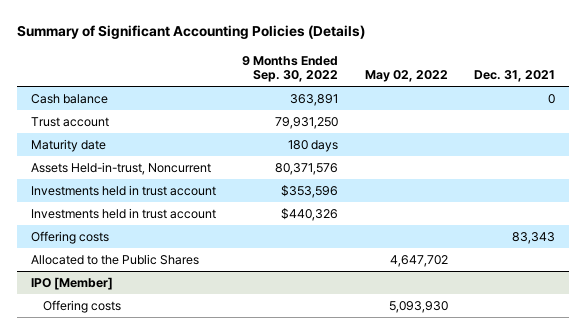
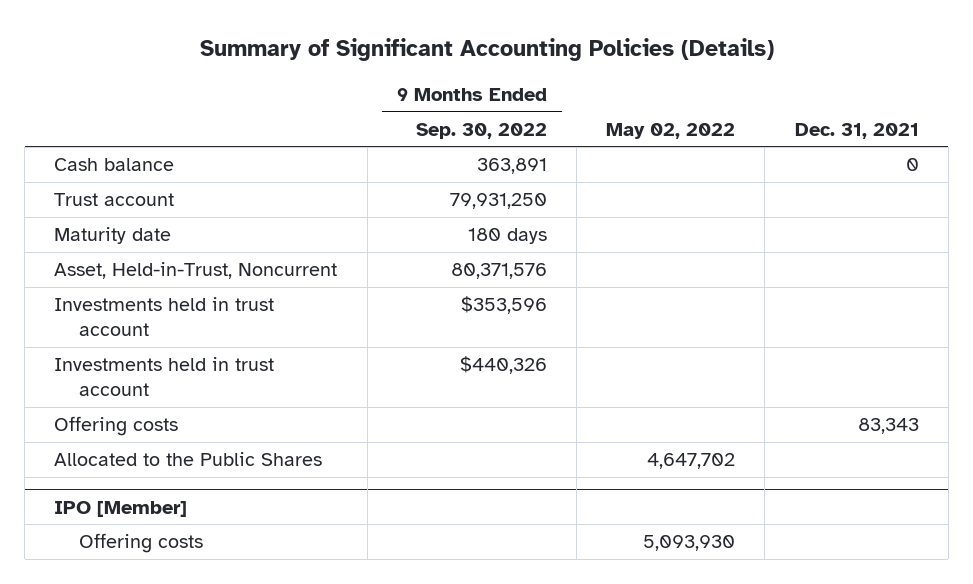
- Assets Held-in-trust, Noncurrent | 80,371,576 | |
+ Asset, Held-in-Trust, Noncurrent | 80,371,576 | |

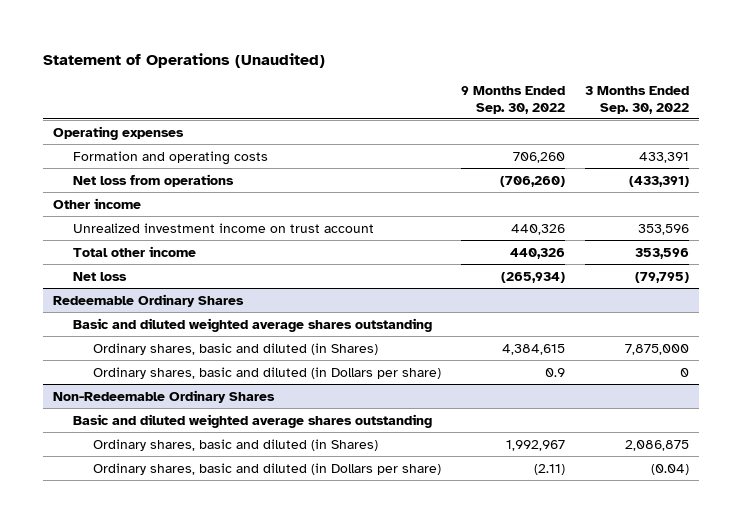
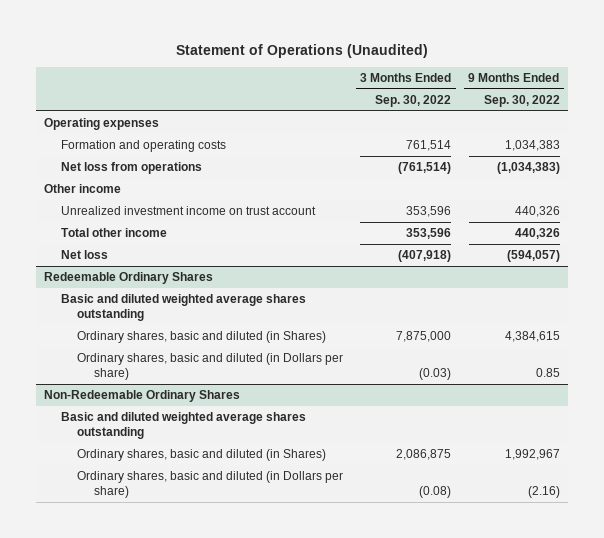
- | 9 Months Ended Sep. 30, 2022 | 3 Months Ended Sep. 30, 2022
+ | 3 Months Ended Sep. 30, 2022 | 9 Months Ended Sep. 30, 2022
- Formation and operating costs | 706,260 | 433,391
- Net loss from operations | (706,260) | (433,391)
+ Formation and operating costs | 761,514 | 1,034,383
+ Net loss from operations | (761,514) | (1,034,383)
- Net loss | (265,934) | (79,795)
+ Net loss | (407,918) | (594,057)
@ Redeemable Ordinary Shares
- Ordinary shares, basic and diluted (in Dollars per share) | 0.9 | 0
+ Ordinary shares, basic and diluted (in Dollars per share) | (0.03) | 0.85
@ Non-Redeemable Ordinary Shares
- Ordinary shares, basic and diluted (in Dollars per share) | (2.11) | (0.04)
+ Ordinary shares, basic and diluted (in Dollars per share) | (0.08) | (2.16)

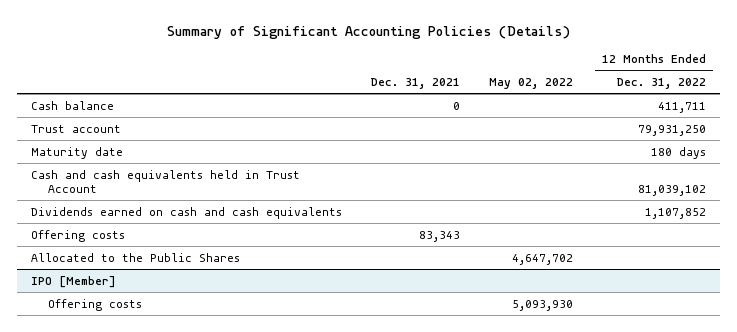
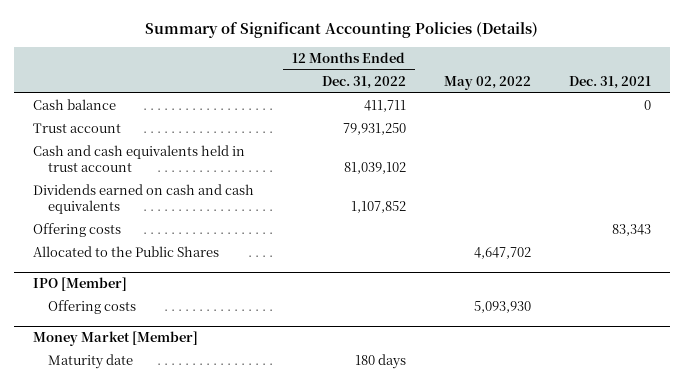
- | Dec. 31, 2021 | May 02, 2022 | 12 Months Ended Dec. 31, 2022
+ | 12 Months Ended Dec. 31, 2022 | May 02, 2022 | Dec. 31, 2021
- Maturity date | | | 180 days
- Cash and cash equivalents held in Trust Account | | | 81,039,102
+ Cash and cash equivalents held in trust account | 81,039,102 | |
+ Money Market [Member]
+ Maturity date | 180 days | |

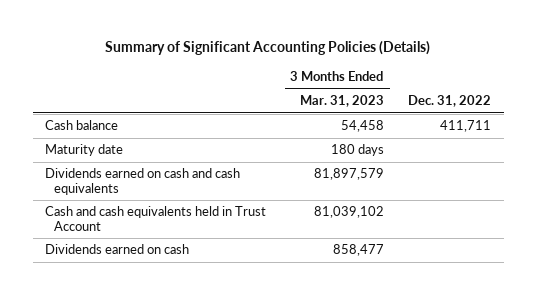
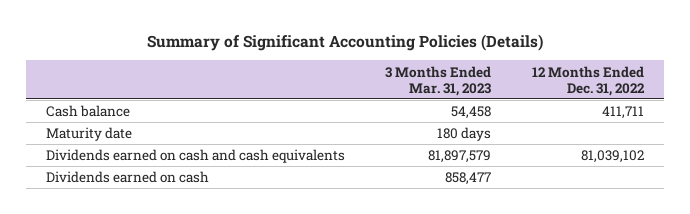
- | 3 Months Ended Mar. 31, 2023 | Dec. 31, 2022
+ | 3 Months Ended Mar. 31, 2023 | 12 Months Ended Dec. 31, 2022
- Cash and cash equivalents held in Trust Account | 81,039,102 |

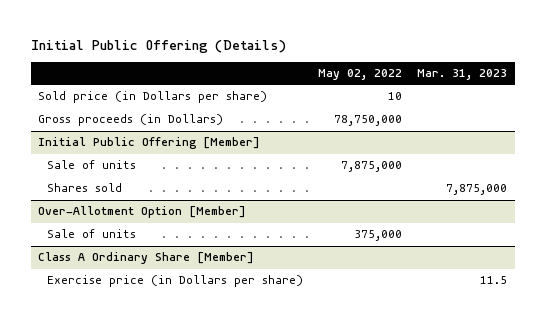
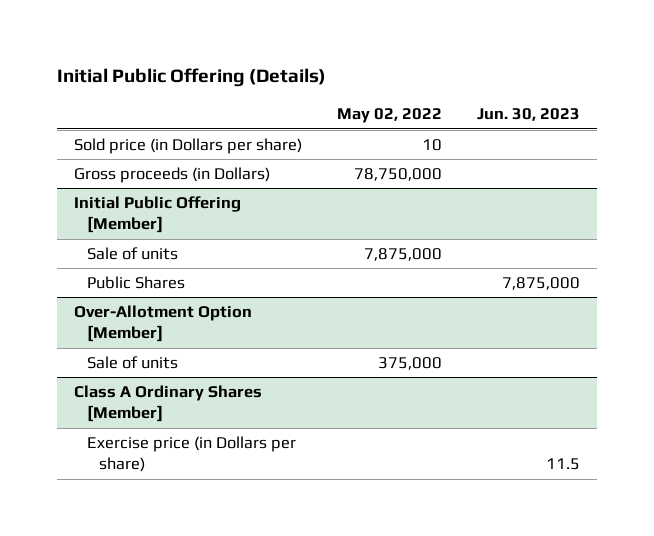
- | May 02, 2022 | Mar. 31, 2023
+ | May 02, 2022 | Jun. 30, 2023
@ Initial Public Offering [Member]
- Shares sold | | 7,875,000
+ Public Shares | | 7,875,000
- Class A Ordinary Share [Member]
+ Class A Ordinary Shares [Member]

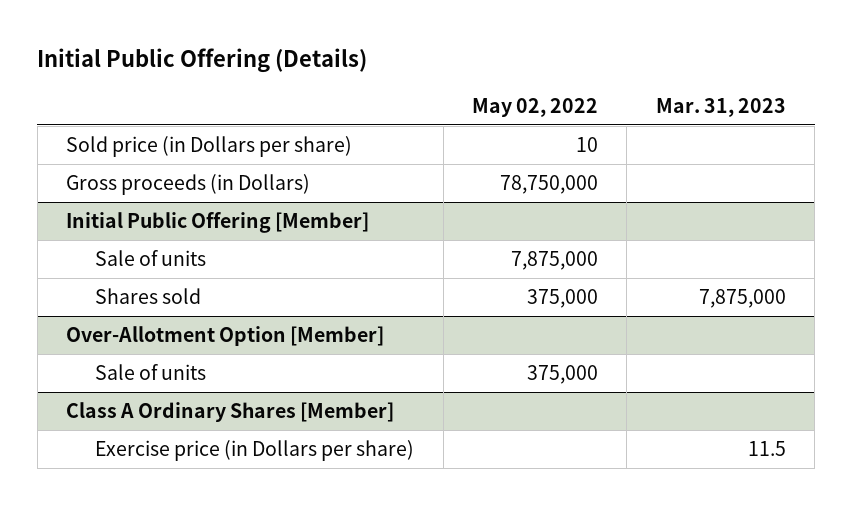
- | May 02, 2022 | Jun. 30, 2023
+ | May 02, 2022 | Mar. 31, 2023
@ Initial Public Offering [Member]
- Public Shares | | 7,875,000
+ Shares sold | 375,000 | 7,875,000

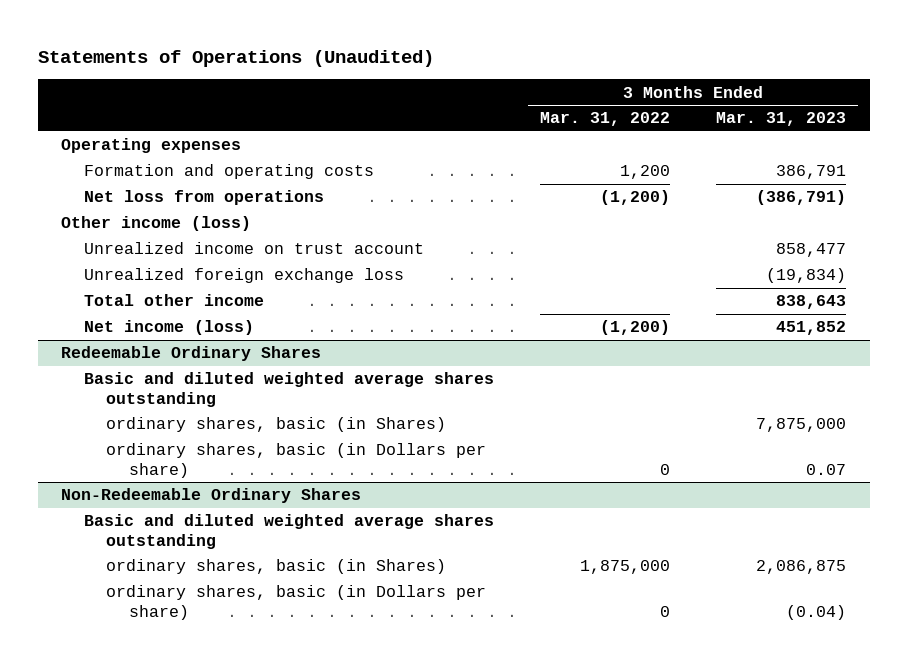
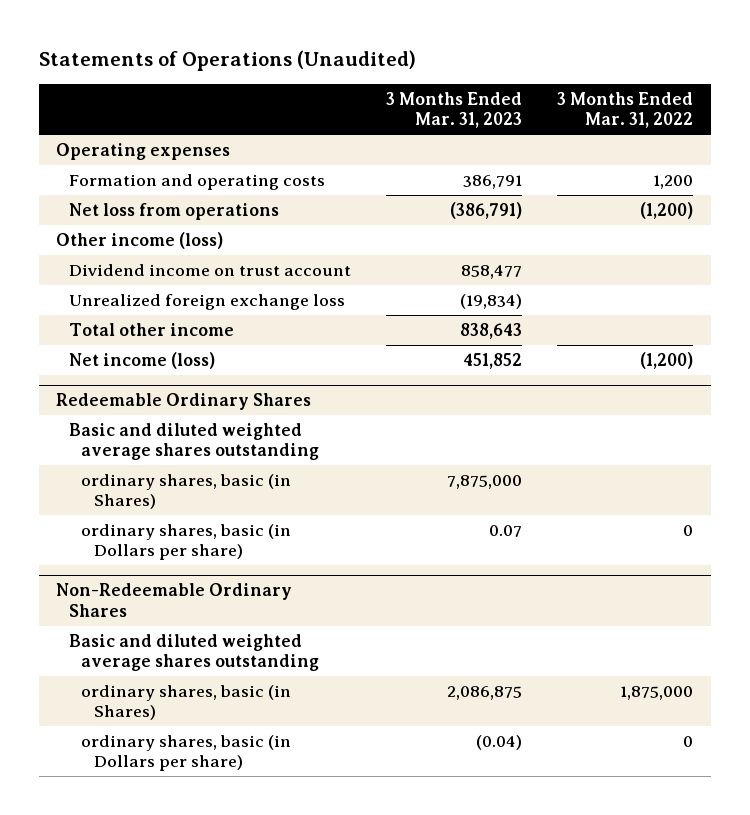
- | 3 Months Ended Mar. 31, 2022 | 3 Months Ended Mar. 31, 2023
+ | 3 Months Ended Mar. 31, 2023 | 3 Months Ended Mar. 31, 2022
- Unrealized income on trust account | | 858,477
+ Dividend income on trust account | 858,477 |

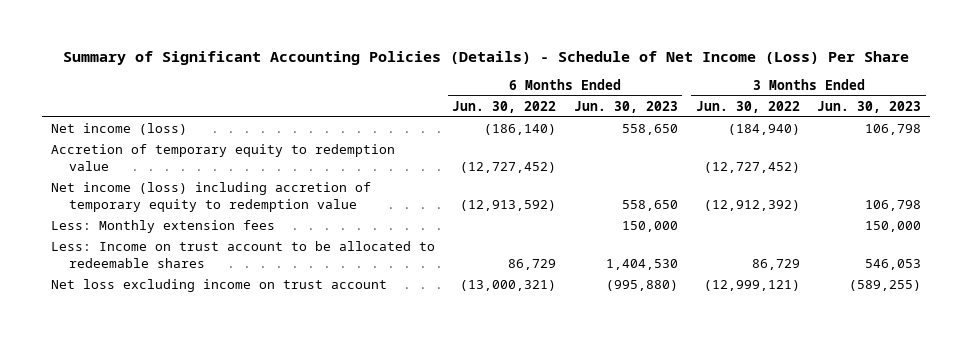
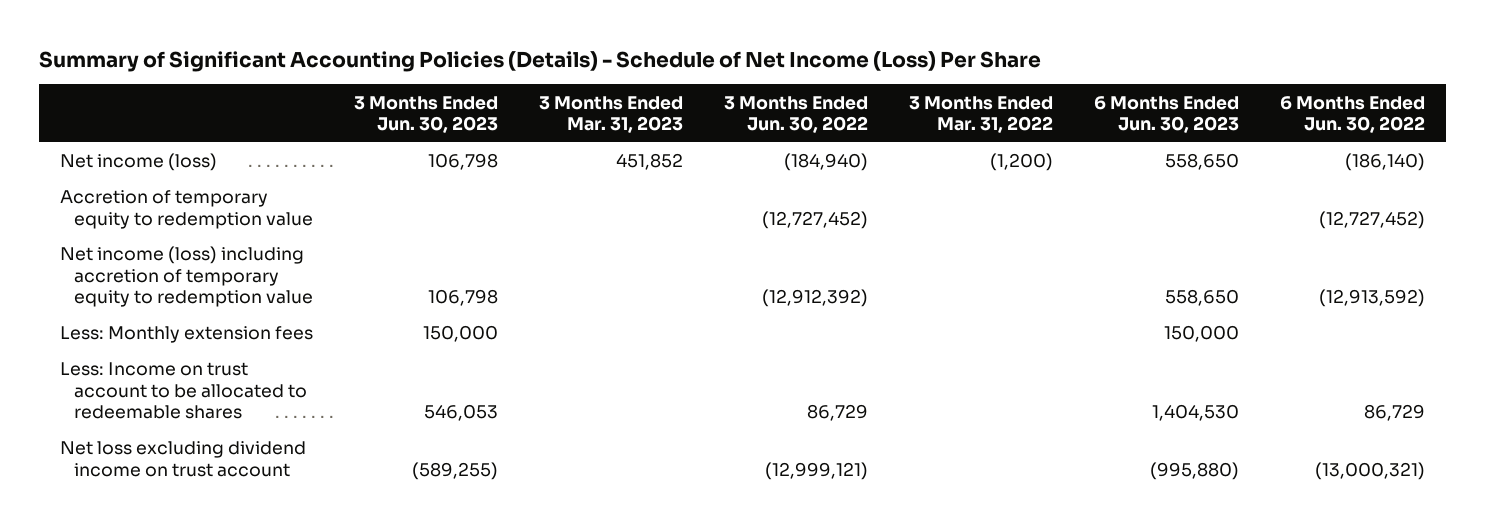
- | 6 Months Ended Jun. 30, 2022 | 6 Months Ended Jun. 30, 2023 | 3 Months Ended Jun. 30, 2022 | 3 Months Ended Jun. 30, 2023
+ | 3 Months Ended Jun. 30, 2023 | 3 Months Ended Mar. 31, 2023 | 3 Months Ended Jun. 30, 2022 | 3 Months Ended Mar. 31, 2022 | 6 Months Ended Jun. 30, 2023 | 6 Months Ended Jun. 30, 2022
- Net loss excluding income on trust account | (13,000,321) | (995,880) | (12,999,121) | (589,255)
+ Net loss excluding dividend income on trust account | (589,255) | | (12,999,121) | | (995,880) | (13,000,321)

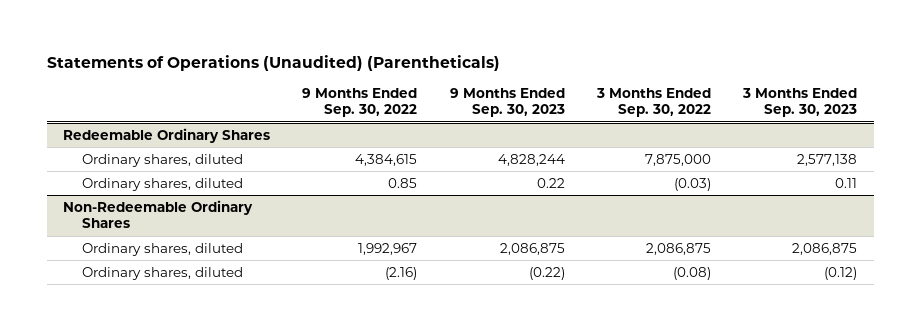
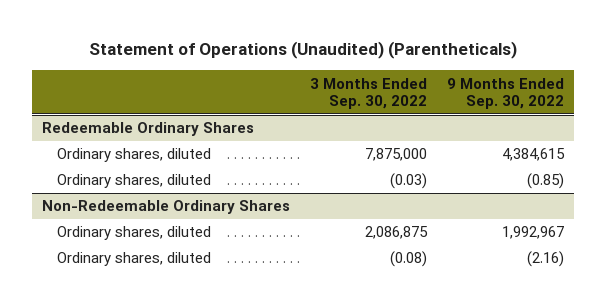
- Statements of Operations (Unaudited) (Parentheticals)
+ Statement of Operations (Unaudited) (Parentheticals)
- | 9 Months Ended Sep. 30, 2022 | 9 Months Ended Sep. 30, 2023 | 3 Months Ended Sep. 30, 2022 | 3 Months Ended Sep. 30, 2023
+ | 3 Months Ended Sep. 30, 2022 | 9 Months Ended Sep. 30, 2022
@ Redeemable Ordinary Shares
- Ordinary shares, diluted | 0.85 | 0.22 | (0.03) | 0.11
+ Ordinary shares, diluted | (0.03) | (0.85)

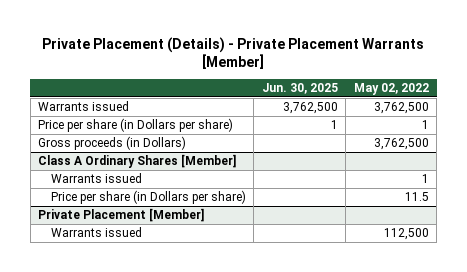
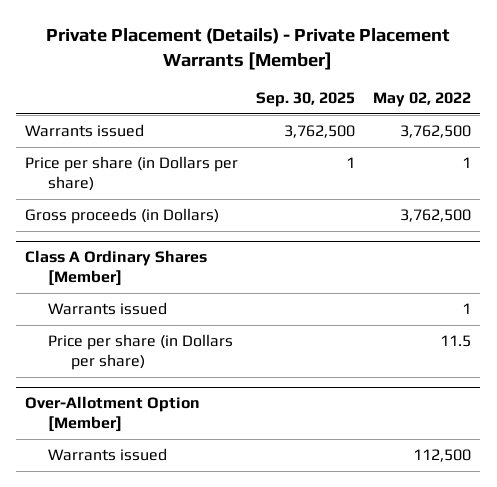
- | Jun. 30, 2025 | May 02, 2022
+ | Sep. 30, 2025 | May 02, 2022
- Private Placement [Member]
+ Over-Allotment Option [Member]

